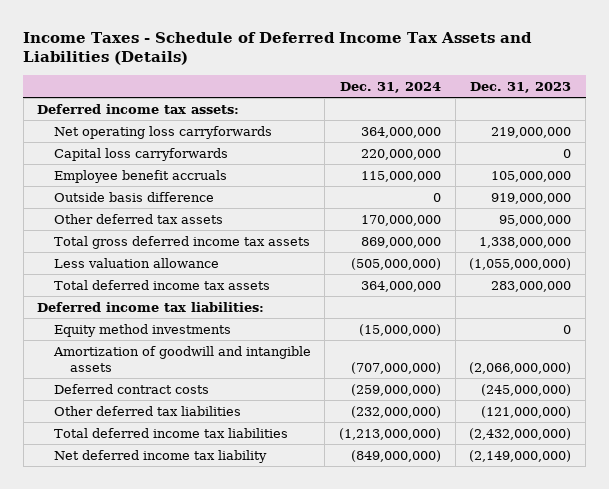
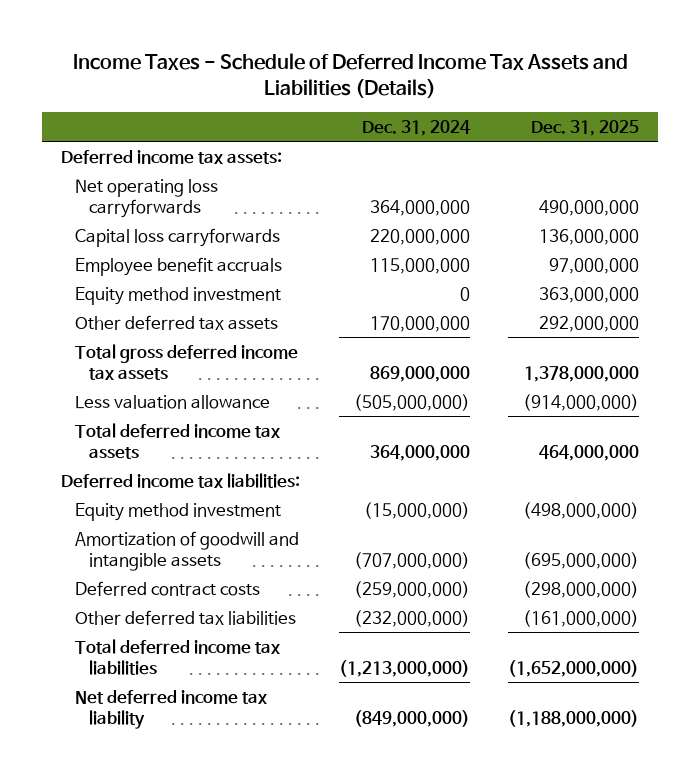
- | Dec. 31, 2024 | Dec. 31, 2023
+ | Dec. 31, 2024 | Dec. 31, 2025
- Outside basis difference | 0 | 919,000,000
+ Equity method investment | 0 | 363,000,000
- Equity method investments | (15,000,000) | 0
+ Equity method investment | (15,000,000) | (498,000,000)

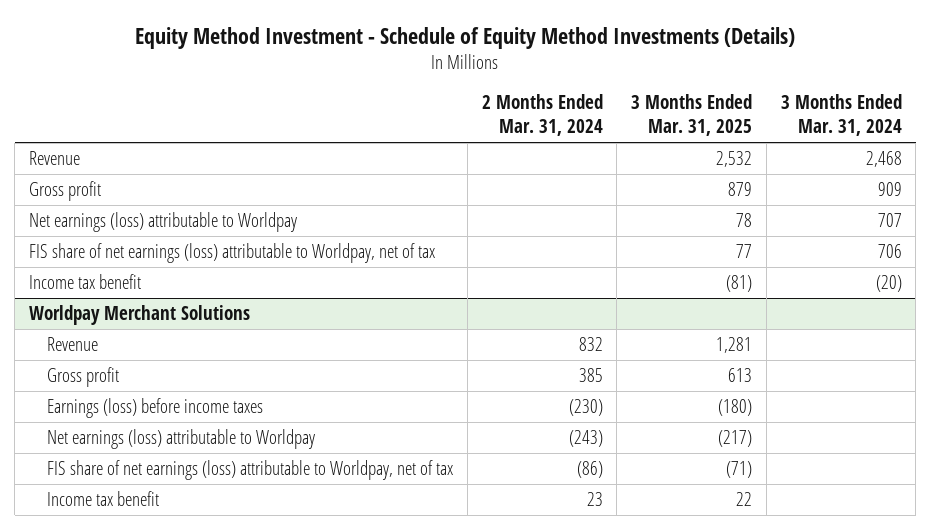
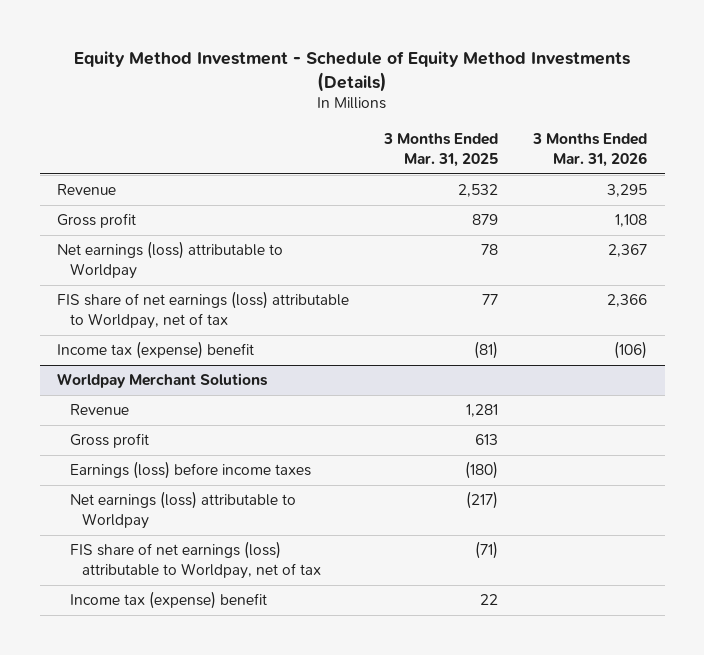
- | 2 Months Ended Mar. 31, 2024 | 3 Months Ended Mar. 31, 2025 | 3 Months Ended Mar. 31, 2024
+ | 3 Months Ended Mar. 31, 2025 | 3 Months Ended Mar. 31, 2026
- Income tax benefit | | (81) | (20)
+ Income tax (expense) benefit | (81) | (106)
@ Worldpay Merchant Solutions
- Income tax benefit | 23 | 22 |
+ Income tax (expense) benefit | 22 |

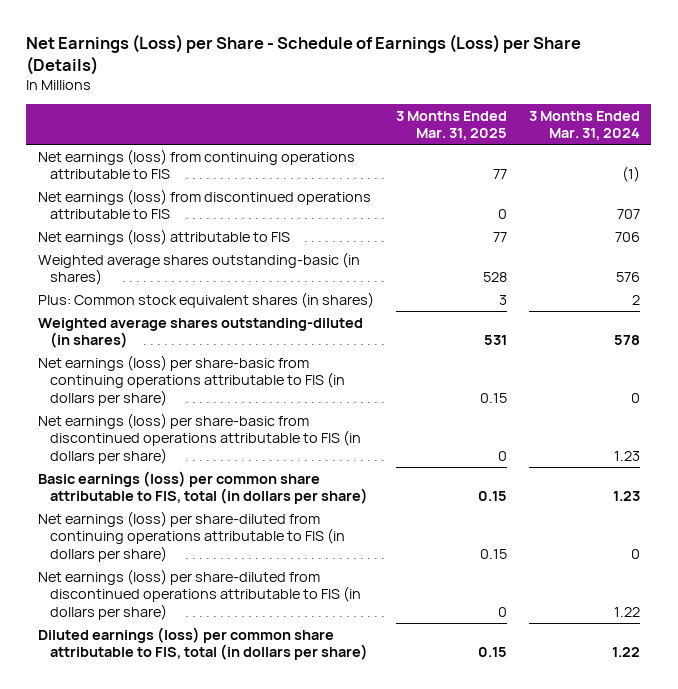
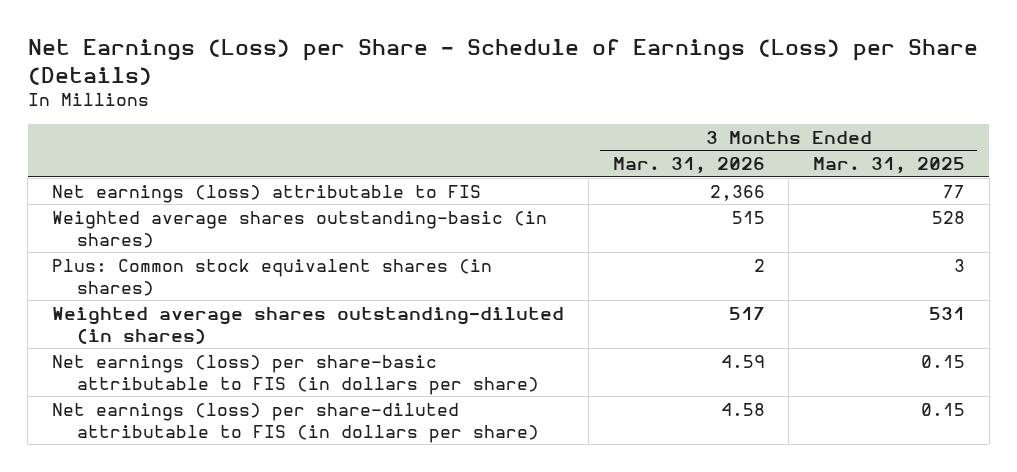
- | 3 Months Ended Mar. 31, 2025 | 3 Months Ended Mar. 31, 2024
+ | 3 Months Ended Mar. 31, 2026 | 3 Months Ended Mar. 31, 2025
- Net earnings (loss) from continuing operations attributable to FIS | 77 | (1)
- Net earnings (loss) from discontinued operations attributable to FIS | 0 | 707
- Net earnings (loss) per share-basic from continuing operations attributable to FIS (in dollars per share) | 0.15 | 0
- Net earnings (loss) per share-basic from discontinued operations attributable to FIS (in dollars per share) | 0 | 1.23
- Basic earnings (loss) per common share attributable to FIS, total (in dollars per share) | 0.15 | 1.23
- Net earnings (loss) per share-diluted from continuing operations attributable to FIS (in dollars per share) | 0.15 | 0
- Net earnings (loss) per share-diluted from discontinued operations attributable to FIS (in dollars per share) | 0 | 1.22
- Diluted earnings (loss) per common share attributable to FIS, total (in dollars per share) | 0.15 | 1.22
+ Net earnings (loss) per share-basic attributable to FIS (in dollars per share) | 4.59 | 0.15
+ Net earnings (loss) per share-diluted attributable to FIS (in dollars per share) | 4.58 | 0.15

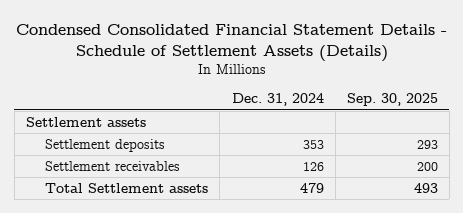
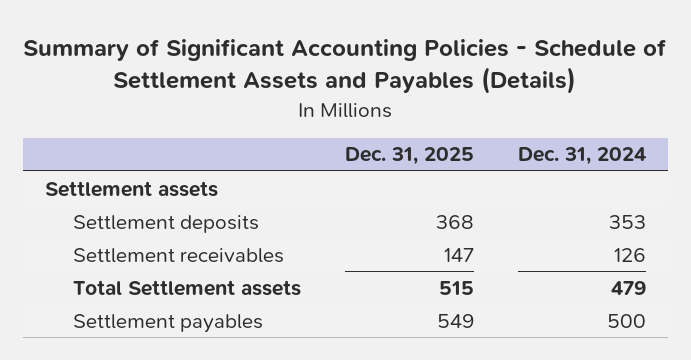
- Condensed Consolidated Financial Statement Details - Schedule of Settlement Assets (Details)
+ Summary of Significant Accounting Policies - Schedule of Settlement Assets and Payables (Details)
- | Dec. 31, 2024 | Sep. 30, 2025
+ | Dec. 31, 2025 | Dec. 31, 2024
+ Settlement payables | 549 | 500

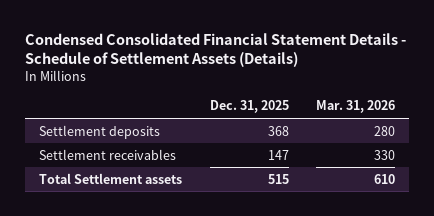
- Summary of Significant Accounting Policies - Schedule of Settlement Assets and Payables (Details)
+ Condensed Consolidated Financial Statement Details - Schedule of Settlement Assets (Details)
- | Dec. 31, 2025 | Dec. 31, 2024
+ | Dec. 31, 2025 | Mar. 31, 2026
- Settlement assets
- Settlement payables | 549 | 500

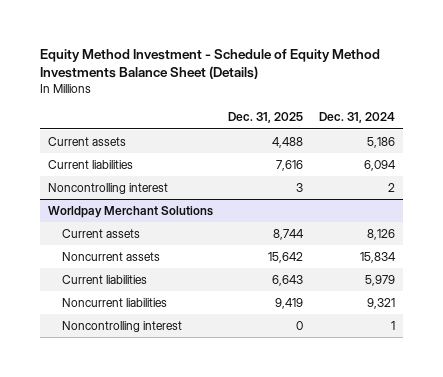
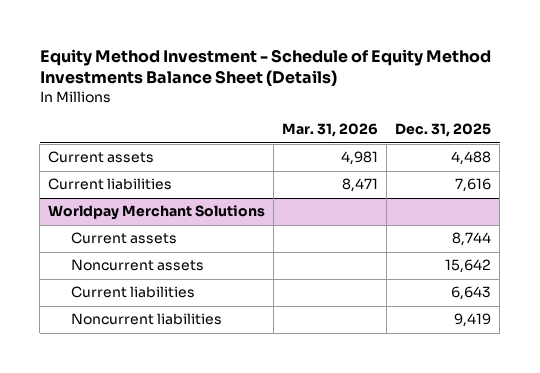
- | Dec. 31, 2025 | Dec. 31, 2024
+ | Mar. 31, 2026 | Dec. 31, 2025
- Noncontrolling interest | 3 | 2
@ Worldpay Merchant Solutions
- Noncontrolling interest | 0 | 1

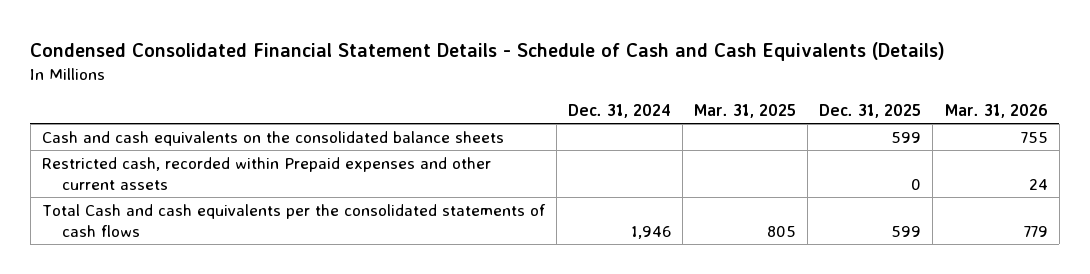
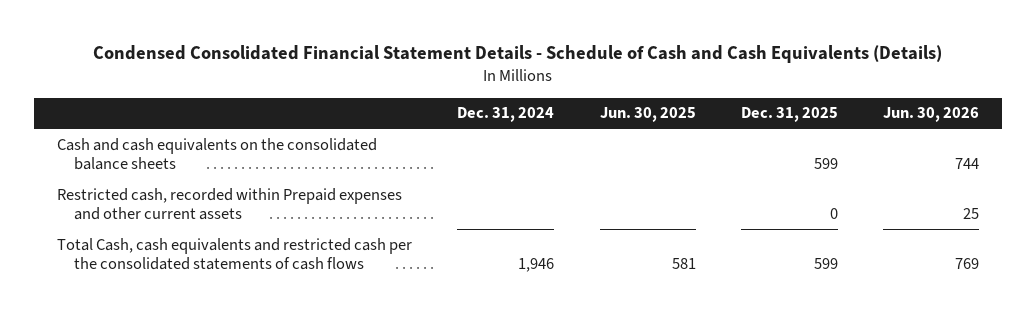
- | Dec. 31, 2024 | Mar. 31, 2025 | Dec. 31, 2025 | Mar. 31, 2026
+ | Dec. 31, 2024 | Jun. 30, 2025 | Dec. 31, 2025 | Jun. 30, 2026
- Total Cash and cash equivalents per the consolidated statements of cash flows | 1,946 | 805 | 599 | 779
+ Total Cash, cash equivalents and restricted cash per the consolidated statements of cash flows | 1,946 | 581 | 599 | 769

